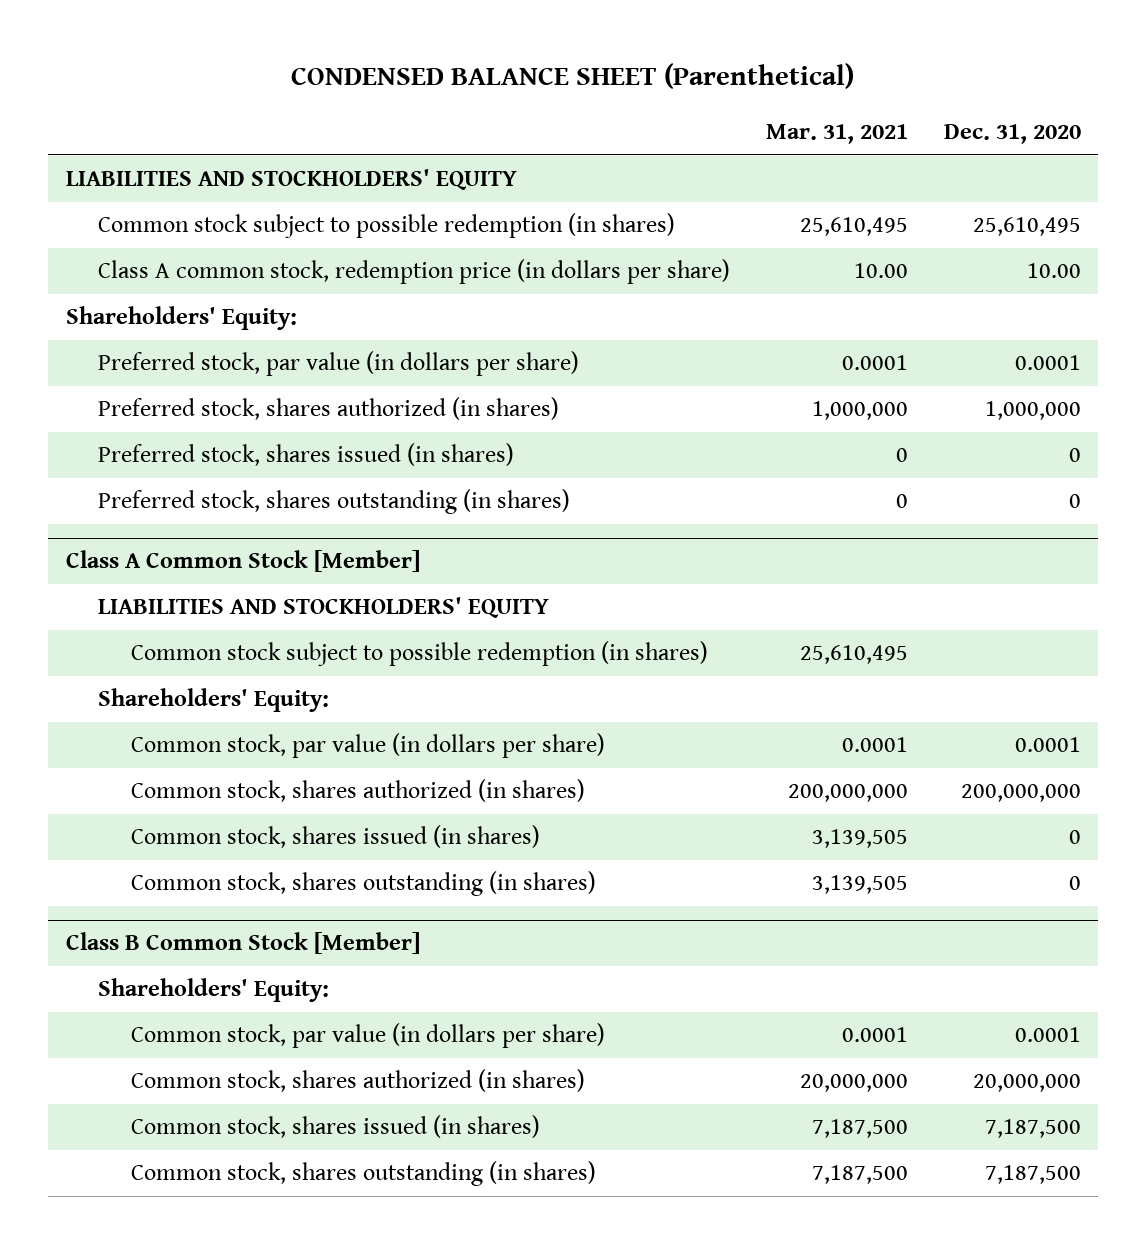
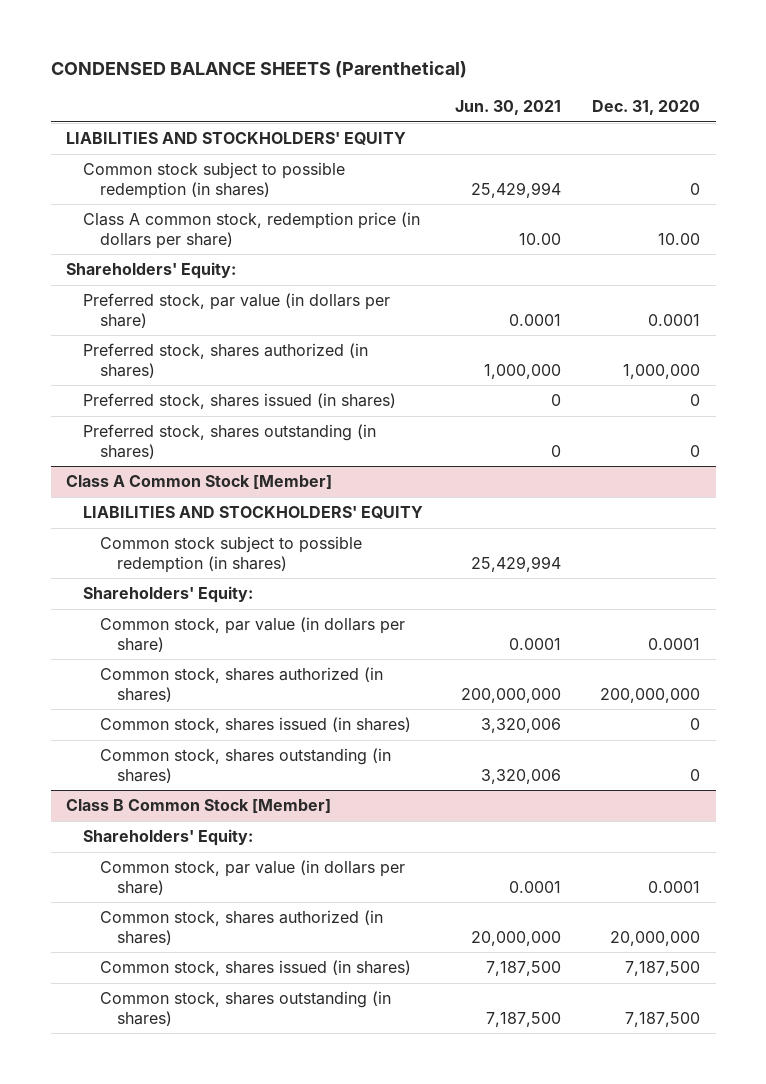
- CONDENSED BALANCE SHEET (Parenthetical)
+ CONDENSED BALANCE SHEETS (Parenthetical)
- | Mar. 31, 2021 | Dec. 31, 2020
+ | Jun. 30, 2021 | Dec. 31, 2020
- Common stock subject to possible redemption (in shares) | 25,610,495 | 25,610,495
+ Common stock subject to possible redemption (in shares) | 25,429,994 | 0

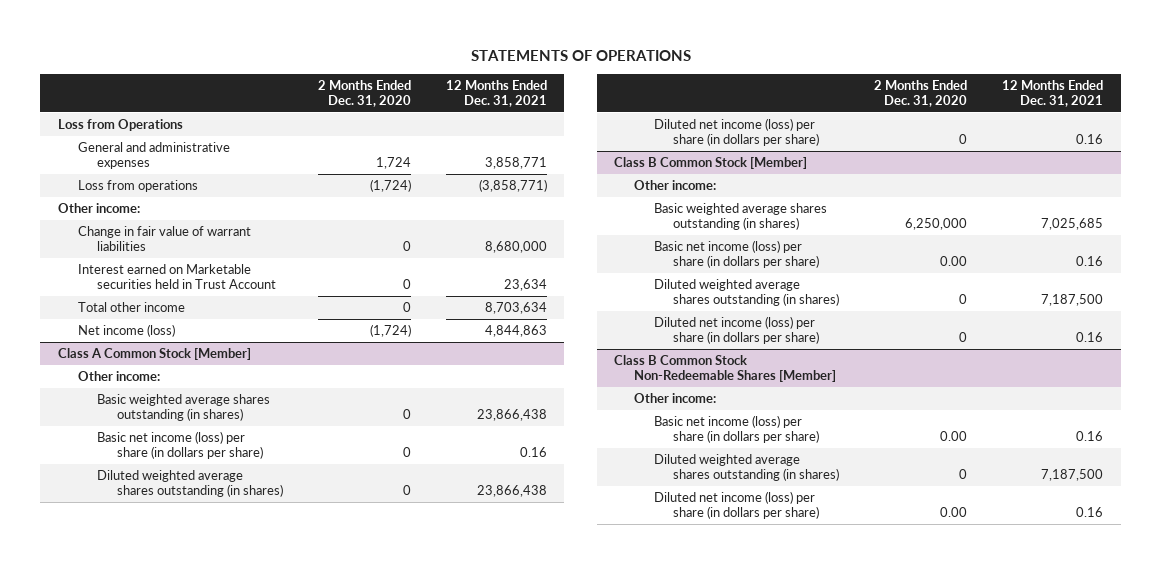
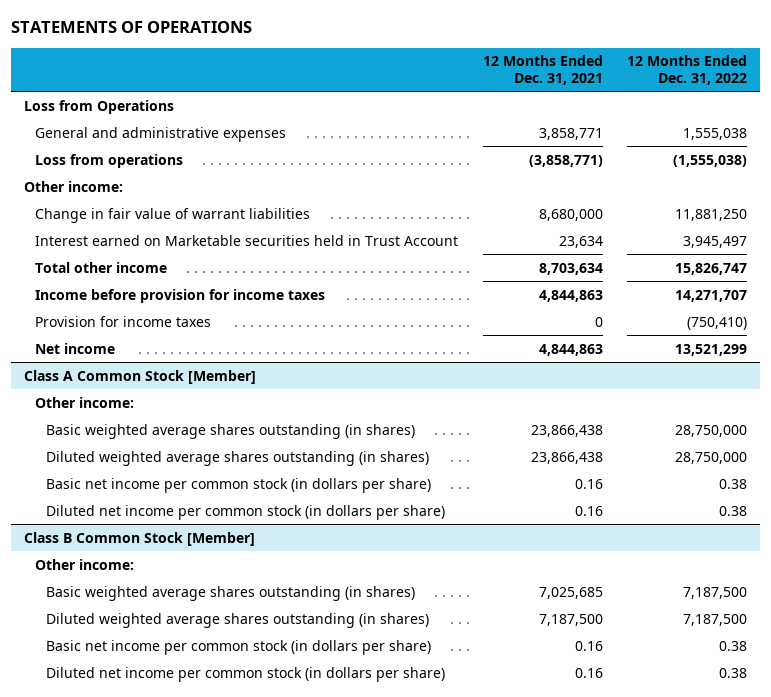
- | 2 Months Ended Dec. 31, 2020 | 12 Months Ended Dec. 31, 2021
+ | 12 Months Ended Dec. 31, 2021 | 12 Months Ended Dec. 31, 2022
- Net income (loss) | (1,724) | 4,844,863
+ Income before provision for income taxes | 4,844,863 | 14,271,707
+ Provision for income taxes | 0 | (750,410)
+ Net income | 4,844,863 | 13,521,299
@ Class A Common Stock [Member]
- Basic net income (loss) per share (in dollars per share) | 0 | 0.16
- Diluted net income (loss) per share (in dollars per share) | 0 | 0.16
+ Basic net income per common stock (in dollars per share) | 0.16 | 0.38
+ Diluted net income per common stock (in dollars per share) | 0.16 | 0.38
@ Class B Common Stock [Member]
- Basic net income (loss) per share (in dollars per share) | 0.00 | 0.16
- Diluted net income (loss) per share (in dollars per share) | 0 | 0.16
- Class B Common Stock Non-Redeemable Shares [Member]
- Other income:
- Basic net income (loss) per share (in dollars per share) | 0.00 | 0.16
- Diluted weighted average shares outstanding (in shares) | 0 | 7,187,500
- Diluted net income (loss) per share (in dollars per share) | 0.00 | 0.16
@ Class B Common Stock [Member]
+ Basic net income per common stock (in dollars per share) | 0.16 | 0.38
+ Diluted net income per common stock (in dollars per share) | 0.16 | 0.38

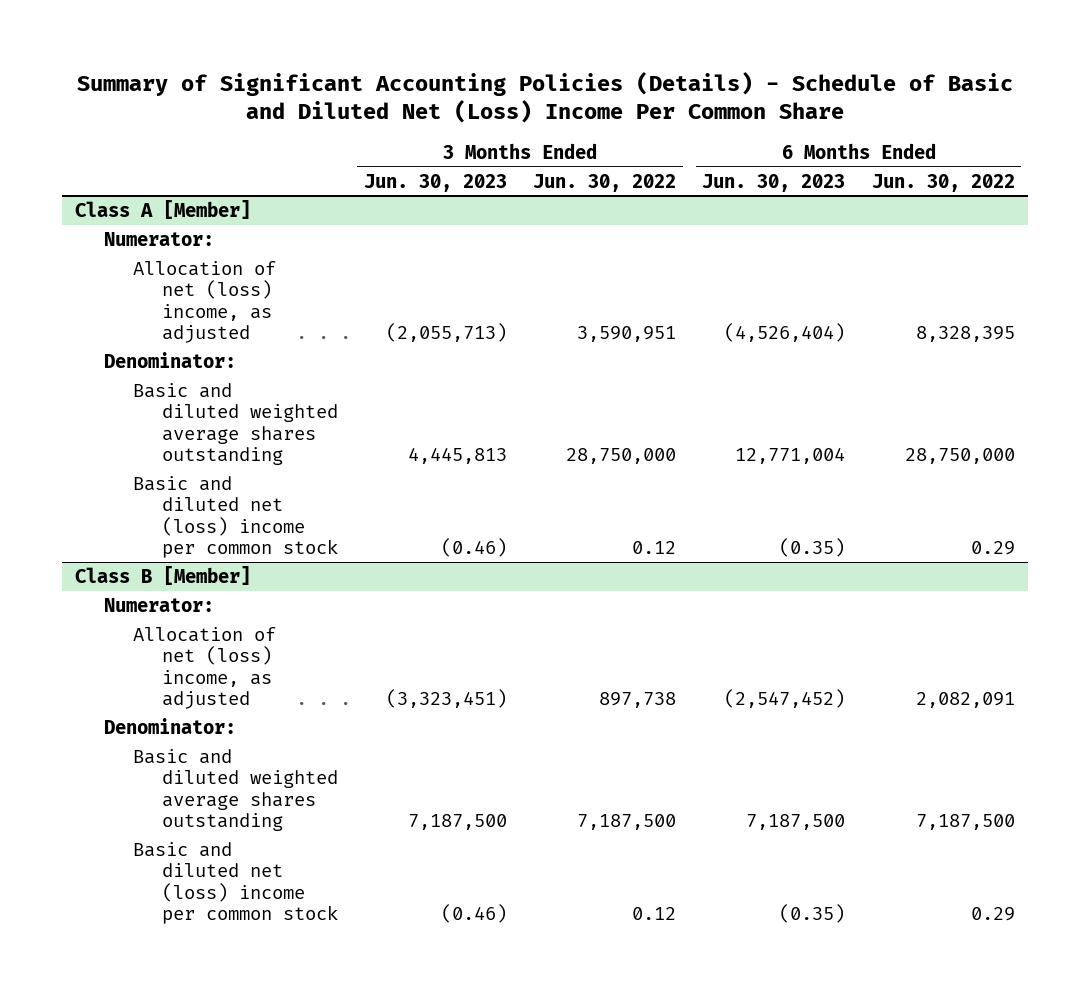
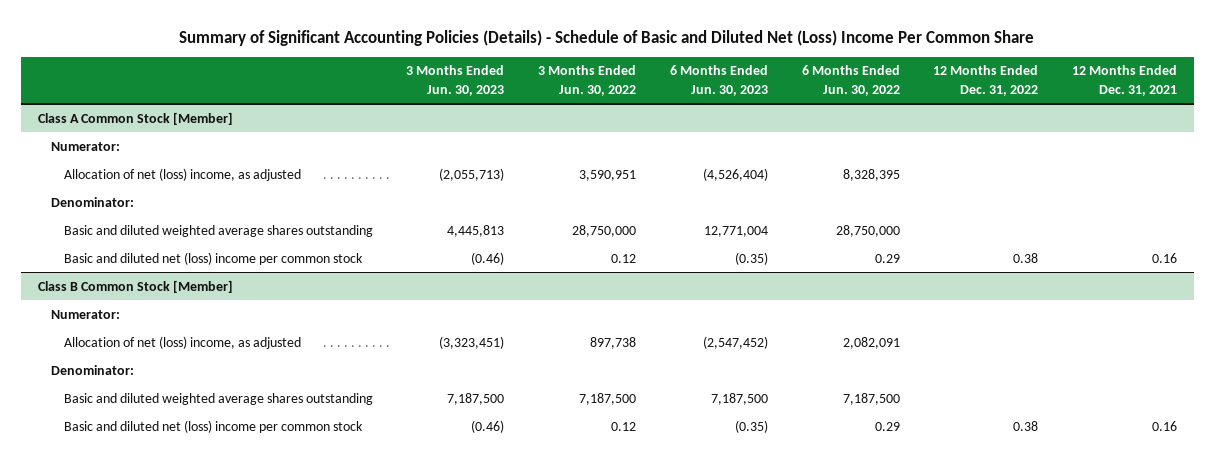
- | 3 Months Ended Jun. 30, 2023 | 3 Months Ended Jun. 30, 2022 | 6 Months Ended Jun. 30, 2023 | 6 Months Ended Jun. 30, 2022
+ | 3 Months Ended Jun. 30, 2023 | 3 Months Ended Jun. 30, 2022 | 6 Months Ended Jun. 30, 2023 | 6 Months Ended Jun. 30, 2022 | 12 Months Ended Dec. 31, 2022 | 12 Months Ended Dec. 31, 2021
- Class A [Member]
+ Class A Common Stock [Member]
- Class B [Member]
+ Class B Common Stock [Member]

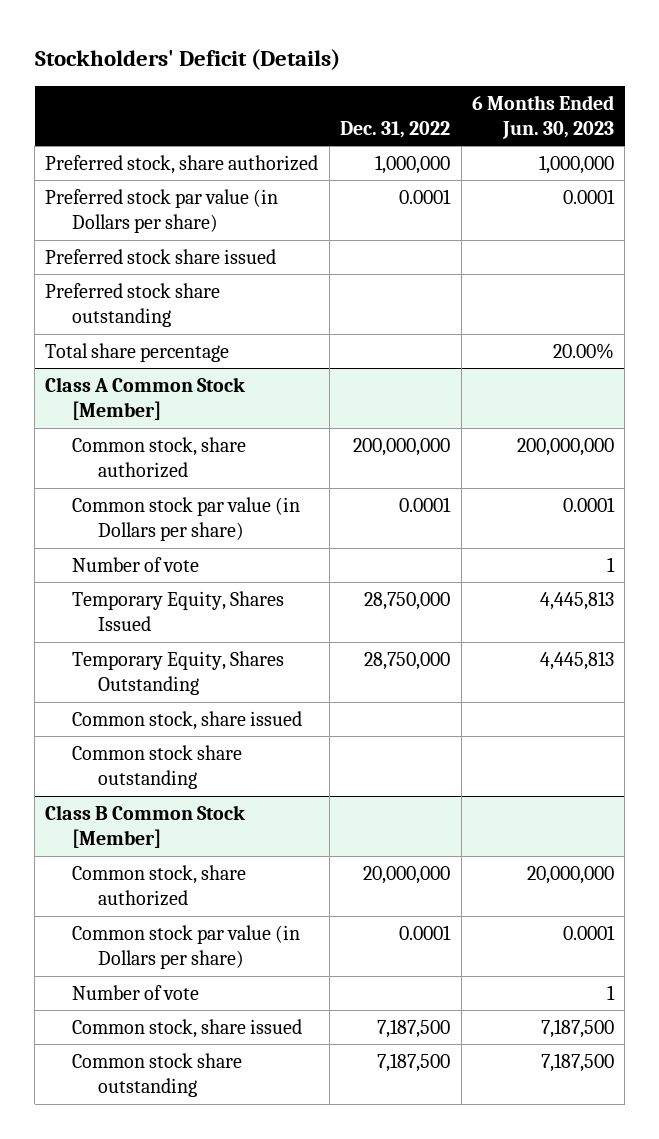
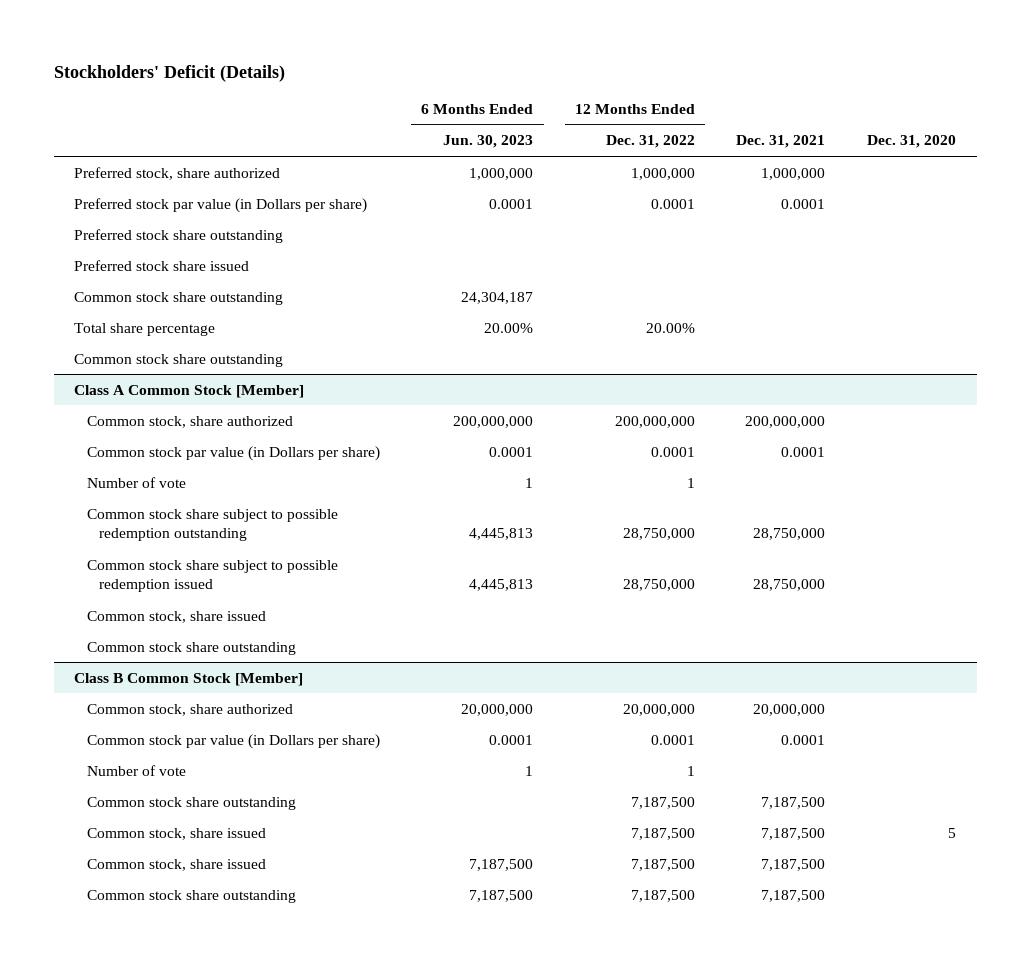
- | Dec. 31, 2022 | 6 Months Ended Jun. 30, 2023
+ | 6 Months Ended Jun. 30, 2023 | 12 Months Ended Dec. 31, 2022 | Dec. 31, 2021 | Dec. 31, 2020
moved down: Preferred stock share issued
+ Common stock share outstanding | 24,304,187 | | |
+ Common stock share outstanding
@ Class A Common Stock [Member]
- Temporary Equity, Shares Issued | 28,750,000 | 4,445,813
- Temporary Equity, Shares Outstanding | 28,750,000 | 4,445,813
+ Common stock share subject to possible redemption outstanding | 4,445,813 | 28,750,000 | 28,750,000 |
+ Common stock share subject to possible redemption issued | 4,445,813 | 28,750,000 | 28,750,000 |
@ Class B Common Stock [Member]
+ Common stock share outstanding | | 7,187,500 | 7,187,500 |
+ Common stock, share issued | | 7,187,500 | 7,187,500 | 5

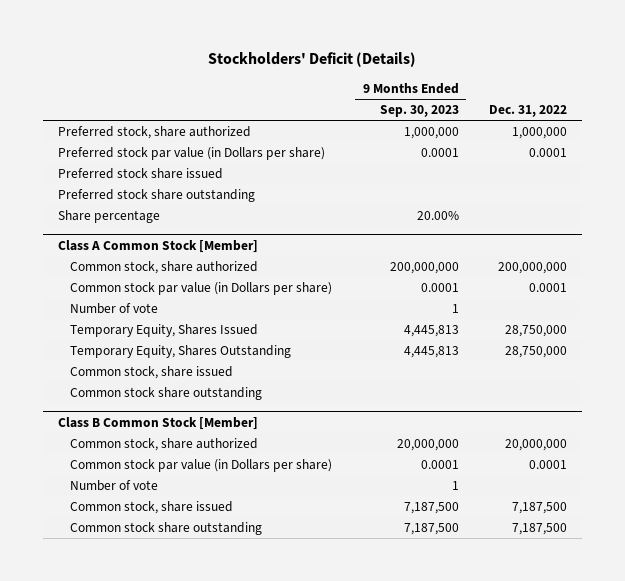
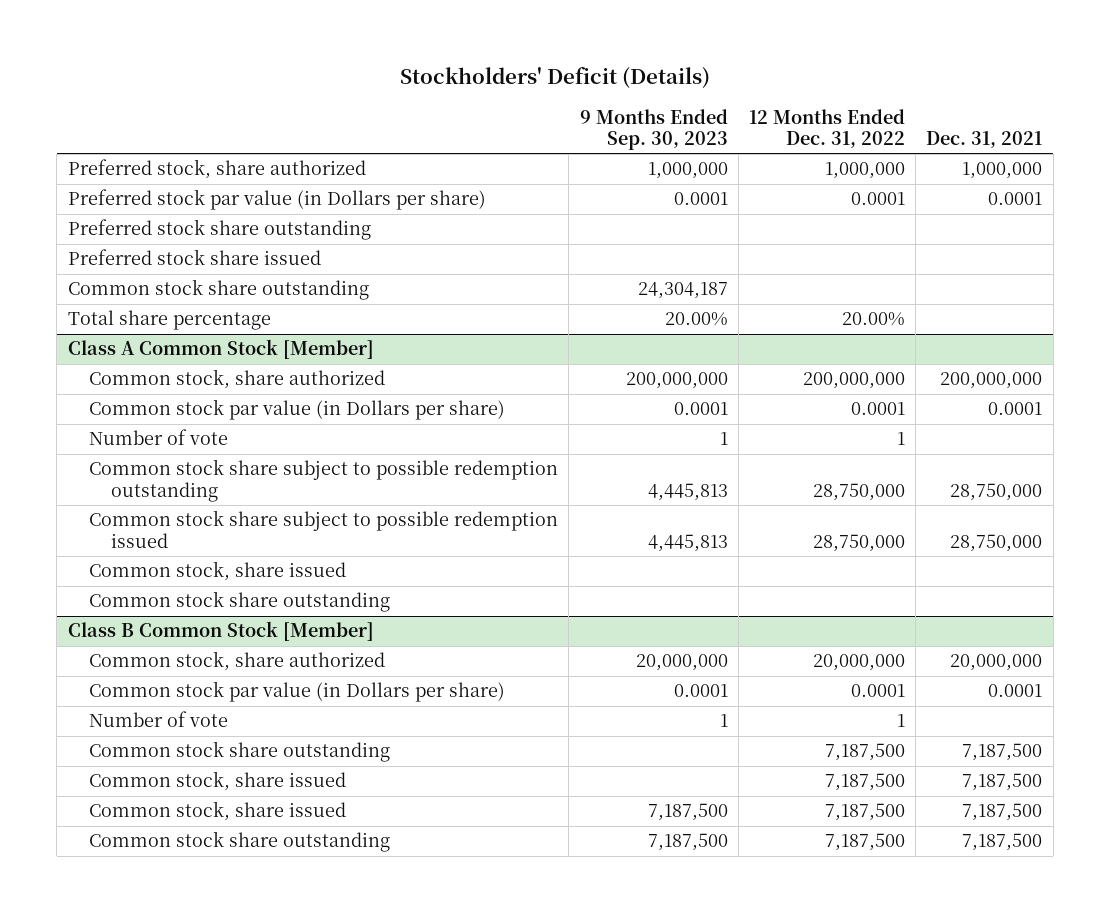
- | 9 Months Ended Sep. 30, 2023 | Dec. 31, 2022
+ | 9 Months Ended Sep. 30, 2023 | 12 Months Ended Dec. 31, 2022 | Dec. 31, 2021
- Share percentage | 20.00% |
moved down: Preferred stock share issued
+ Common stock share outstanding | 24,304,187 | |
+ Total share percentage | 20.00% | 20.00% |
@ Class A Common Stock [Member]
- Temporary Equity, Shares Issued | 4,445,813 | 28,750,000
- Temporary Equity, Shares Outstanding | 4,445,813 | 28,750,000
+ Common stock share subject to possible redemption outstanding | 4,445,813 | 28,750,000 | 28,750,000
+ Common stock share subject to possible redemption issued | 4,445,813 | 28,750,000 | 28,750,000
@ Class B Common Stock [Member]
+ Common stock share outstanding | | 7,187,500 | 7,187,500
+ Common stock, share issued | | 7,187,500 | 7,187,500

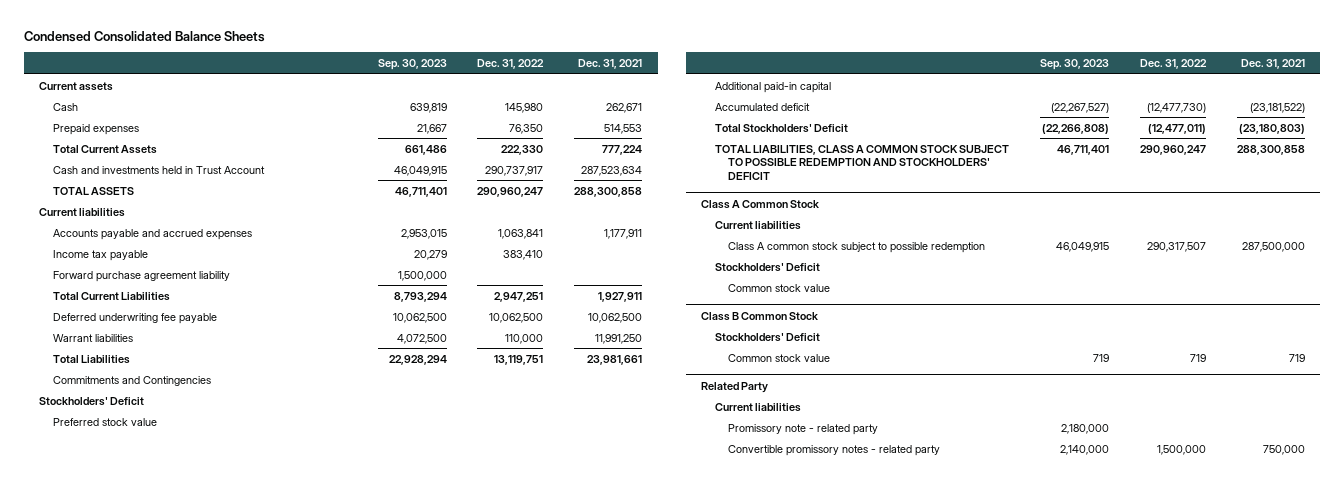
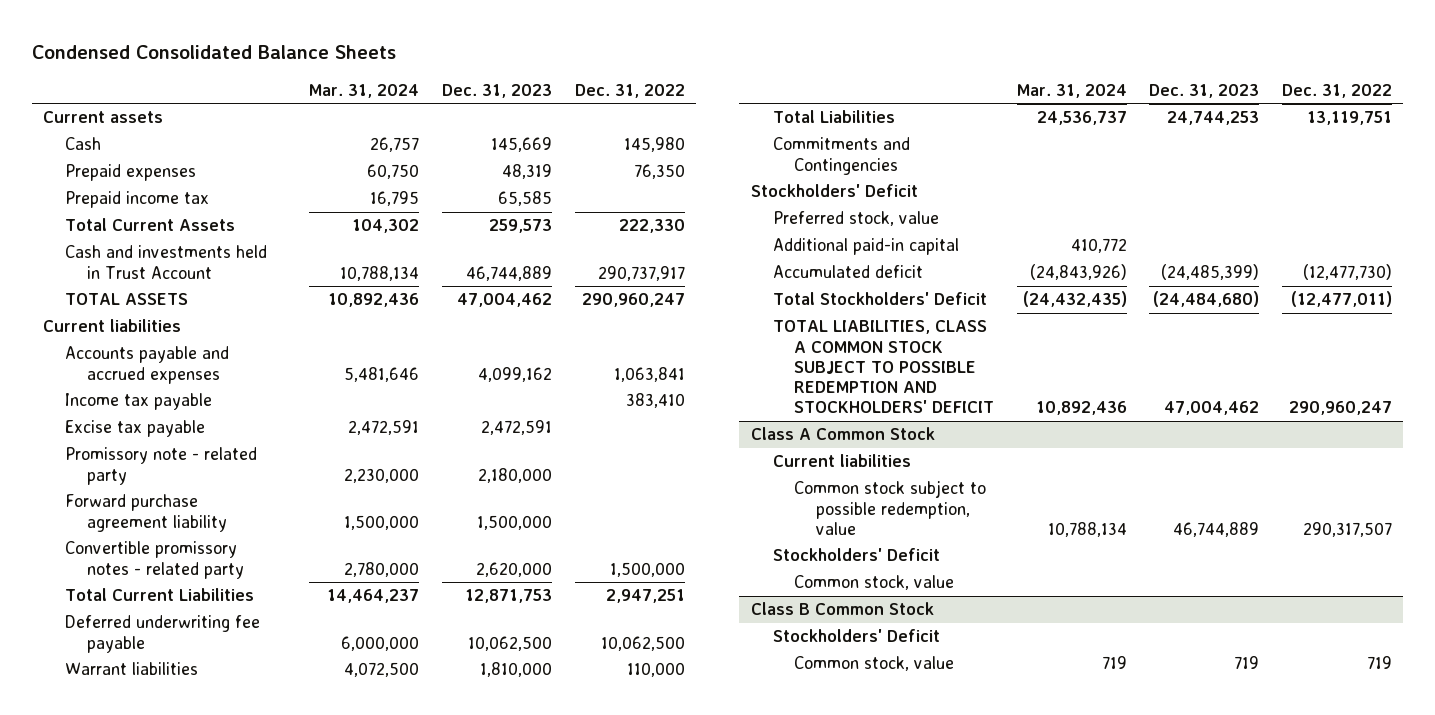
- | Sep. 30, 2023 | Dec. 31, 2022 | Dec. 31, 2021
+ | Mar. 31, 2024 | Dec. 31, 2023 | Dec. 31, 2022
+ Prepaid income tax | 16,795 | 65,585 |
+ Excise tax payable | 2,472,591 | 2,472,591 |
+ Promissory note - related party | 2,230,000 | 2,180,000 |
+ Convertible promissory notes - related party | 2,780,000 | 2,620,000 | 1,500,000
- Preferred stock value
+ Preferred stock, value
@ Class A Common Stock
- Class A common stock subject to possible redemption | 46,049,915 | 290,317,507 | 287,500,000
+ Common stock subject to possible redemption, value | 10,788,134 | 46,744,889 | 290,317,507
- Common stock value
+ Common stock, value
@ Class B Common Stock
- Common stock value | 719 | 719 | 719
- Related Party
- Current liabilities
- Promissory note - related party | 2,180,000 | |
- Convertible promissory notes - related party | 2,140,000 | 1,500,000 | 750,000
@ Class B Common Stock
+ Common stock, value | 719 | 719 | 719

